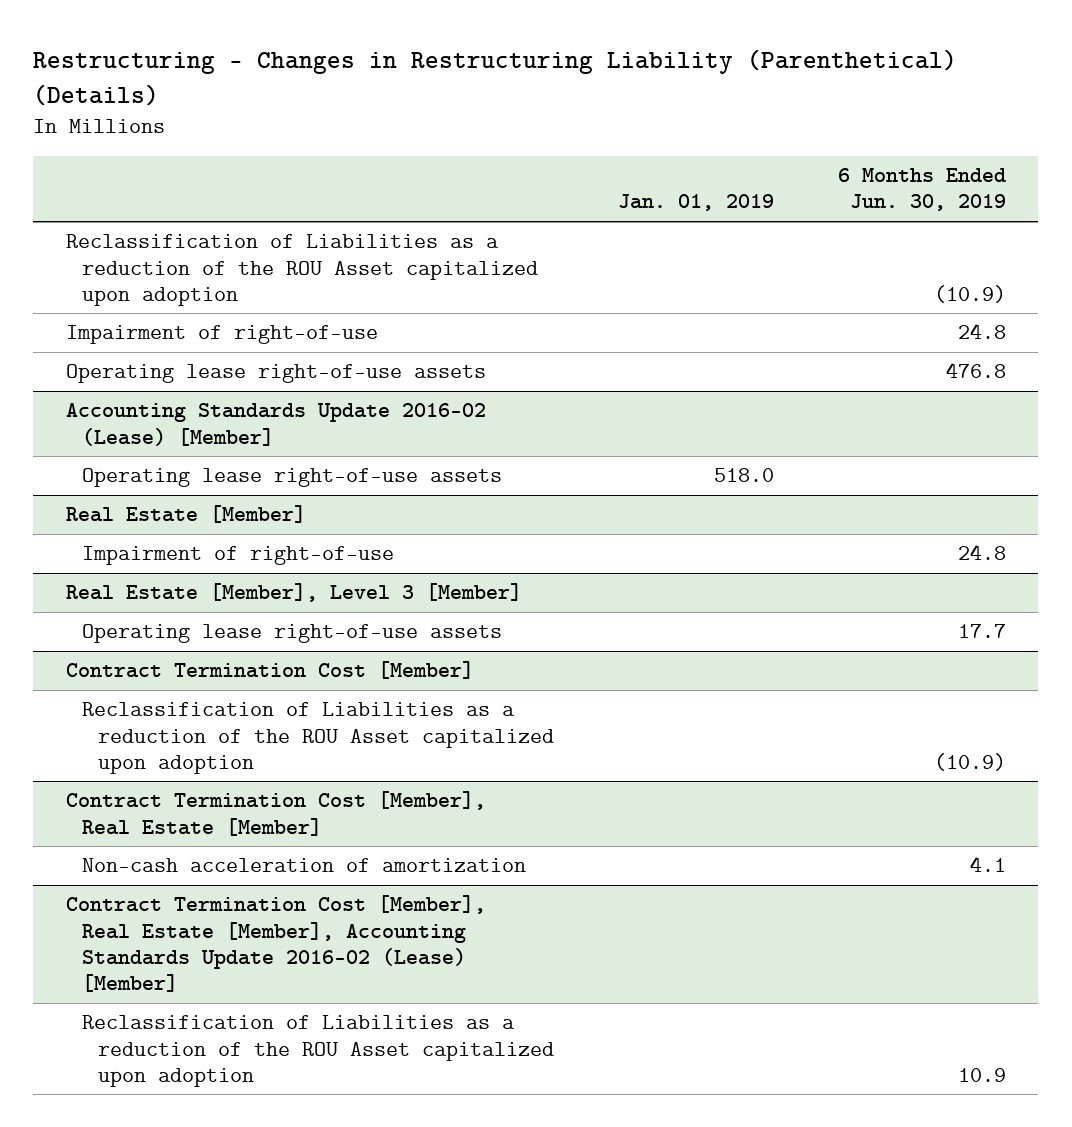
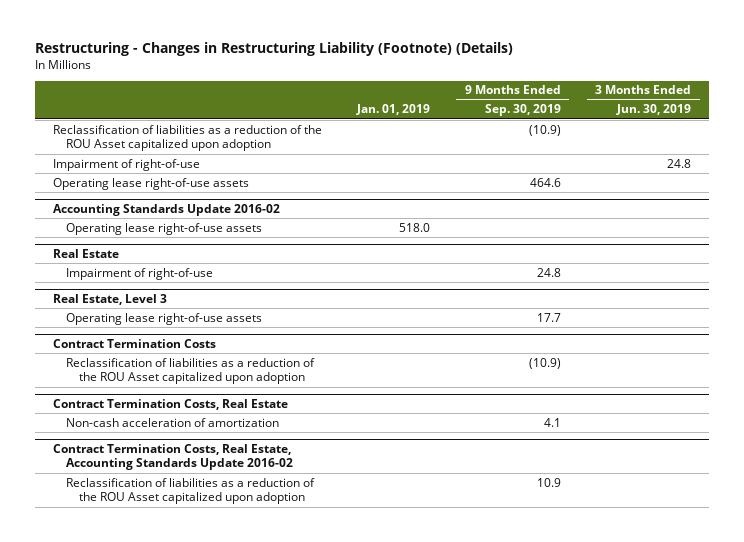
- Restructuring - Changes in Restructuring Liability (Parenthetical) (Details)
+ Restructuring - Changes in Restructuring Liability (Footnote) (Details)
- | Jan. 01, 2019 | 6 Months Ended Jun. 30, 2019
+ | Jan. 01, 2019 | 9 Months Ended Sep. 30, 2019 | 3 Months Ended Jun. 30, 2019
- Reclassification of Liabilities as a reduction of the ROU Asset capitalized upon adoption | | (10.9)
+ Reclassification of liabilities as a reduction of the ROU Asset capitalized upon adoption | | (10.9) |
- Accounting Standards Update 2016-02 (Lease) [Member]
+ Accounting Standards Update 2016-02
- Real Estate [Member]
+ Real Estate
- Real Estate [Member], Level 3 [Member]
+ Real Estate, Level 3
- Contract Termination Cost [Member]
- Reclassification of Liabilities as a reduction of the ROU Asset capitalized upon adoption | | (10.9)
- Contract Termination Cost [Member], Real Estate [Member]
+ Contract Termination Costs
+ Reclassification of liabilities as a reduction of the ROU Asset capitalized upon adoption | | (10.9) |
+ Contract Termination Costs, Real Estate
- Contract Termination Cost [Member], Real Estate [Member], Accounting Standards Update 2016-02 (Lease) [Member]
- Reclassification of Liabilities as a reduction of the ROU Asset capitalized upon adoption | | 10.9
+ Contract Termination Costs, Real Estate, Accounting Standards Update 2016-02
+ Reclassification of liabilities as a reduction of the ROU Asset capitalized upon adoption | | 10.9 |

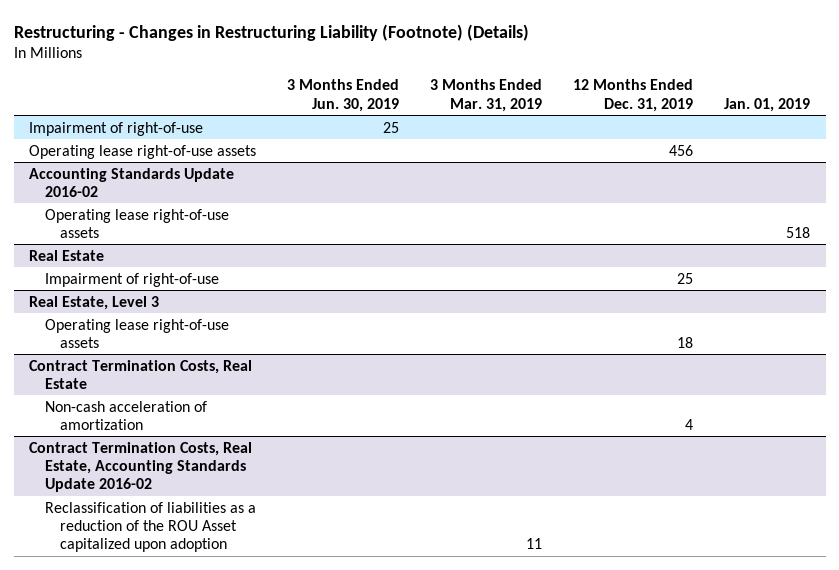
- | Jan. 01, 2019 | 9 Months Ended Sep. 30, 2019 | 3 Months Ended Jun. 30, 2019
+ | 3 Months Ended Jun. 30, 2019 | 3 Months Ended Mar. 31, 2019 | 12 Months Ended Dec. 31, 2019 | Jan. 01, 2019
- Reclassification of liabilities as a reduction of the ROU Asset capitalized upon adoption | | (10.9) |
- Impairment of right-of-use | | | 24.8
+ Impairment of right-of-use | 25 | | |
@ Accounting Standards Update 2016-02
- Operating lease right-of-use assets | 518.0 | |
+ Operating lease right-of-use assets | | | | 518
- Contract Termination Costs
- Reclassification of liabilities as a reduction of the ROU Asset capitalized upon adoption | | (10.9) |

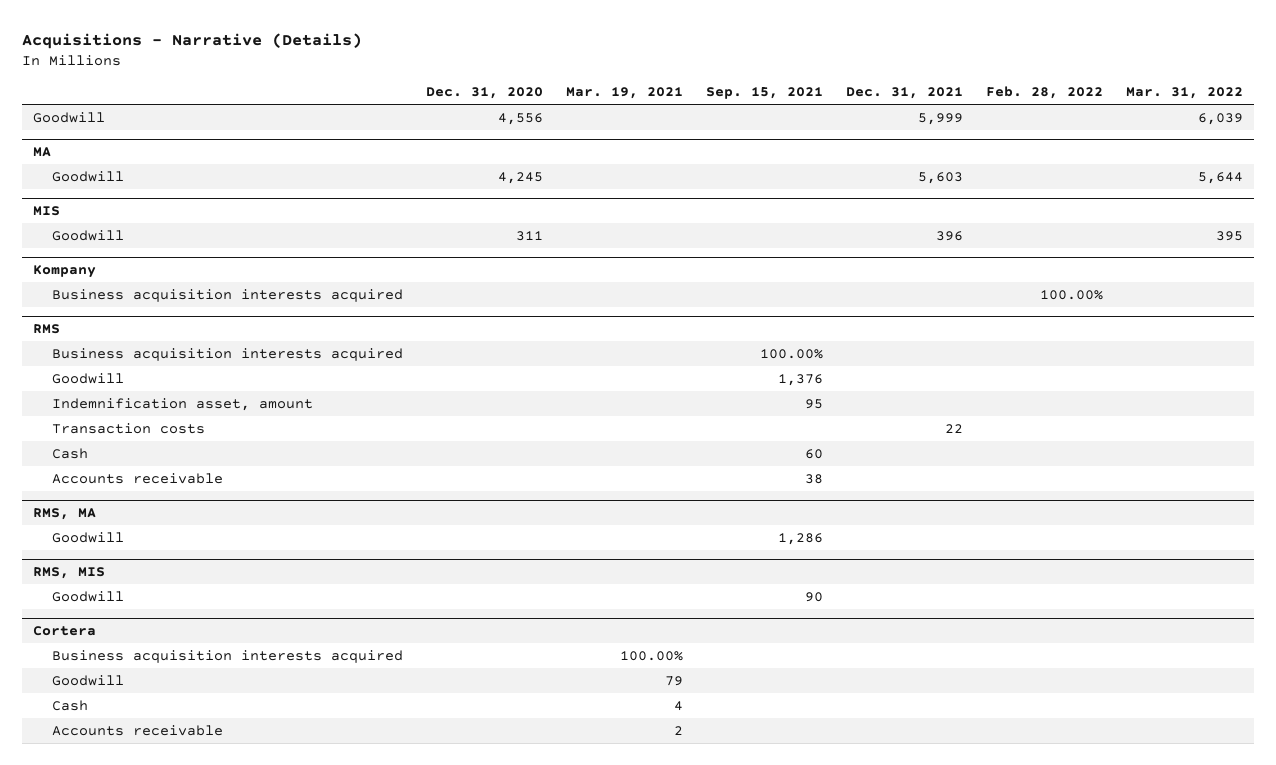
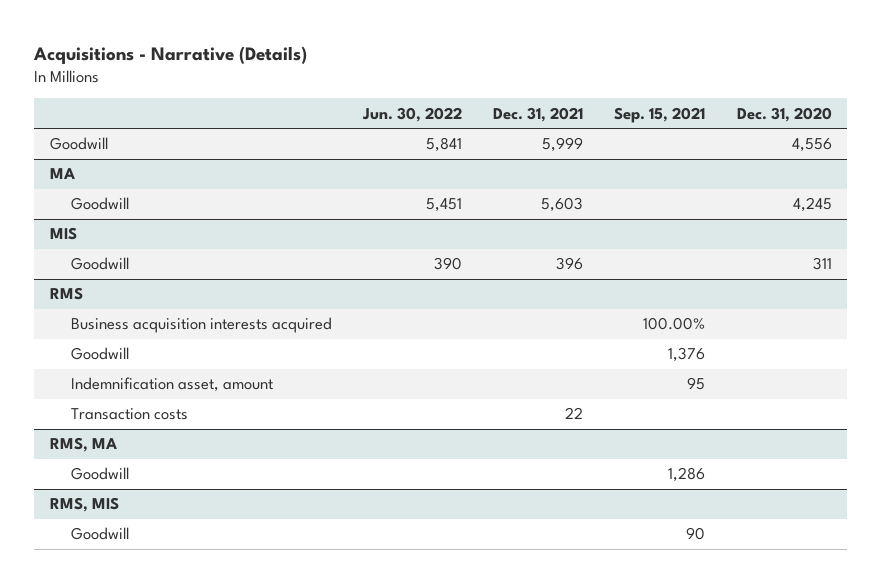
- | Dec. 31, 2020 | Mar. 19, 2021 | Sep. 15, 2021 | Dec. 31, 2021 | Feb. 28, 2022 | Mar. 31, 2022
+ | Jun. 30, 2022 | Dec. 31, 2021 | Sep. 15, 2021 | Dec. 31, 2020
- Kompany
- Business acquisition interests acquired | | | | | 100.00% |
@ RMS
- Cash | | | 60 | | |
- Accounts receivable | | | 38 | | |
- Cortera
- Business acquisition interests acquired | | 100.00% | | | |
- Goodwill | | 79 | | | |
- Cash | | 4 | | | |
- Accounts receivable | | 2 | | | |

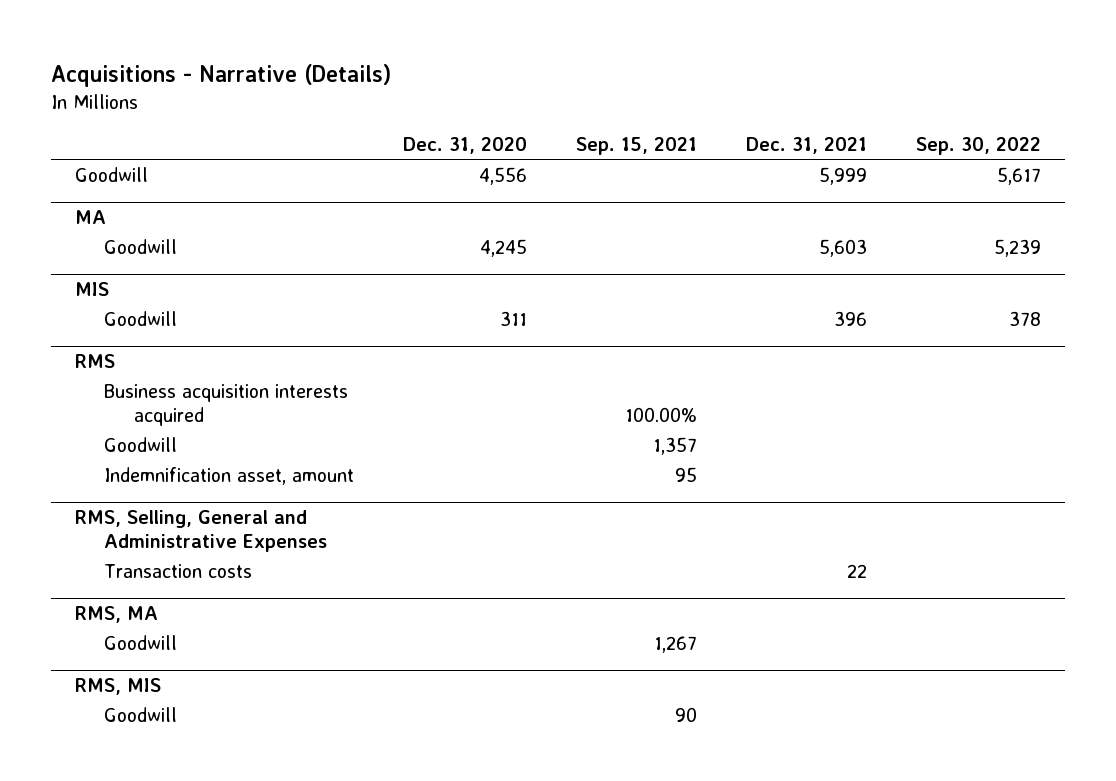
- | Jun. 30, 2022 | Dec. 31, 2021 | Sep. 15, 2021 | Dec. 31, 2020
+ | Dec. 31, 2020 | Sep. 15, 2021 | Dec. 31, 2021 | Sep. 30, 2022
@ RMS
- Goodwill | | | 1,376 |
+ Goodwill | | 1,357 | |
- Transaction costs | | 22 | |
+ RMS, Selling, General and Administrative Expenses
+ Transaction costs | | | 22 |
@ RMS, MA
- Goodwill | | | 1,286 |
+ Goodwill | | 1,267 | |

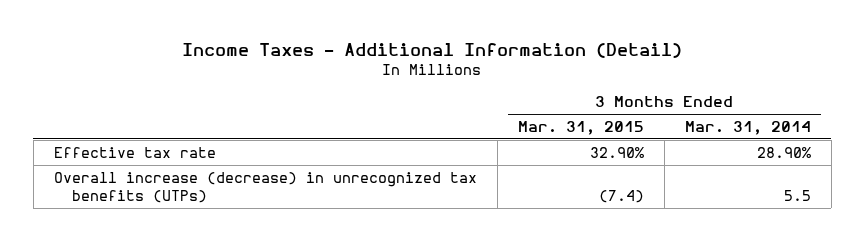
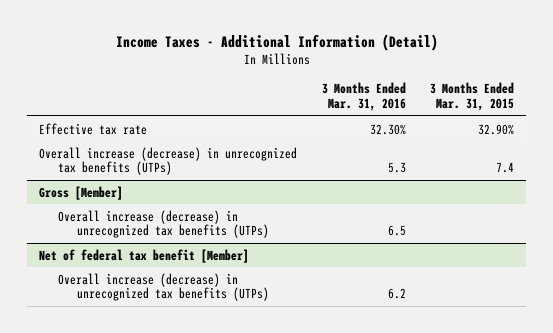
- | 3 Months Ended Mar. 31, 2015 | 3 Months Ended Mar. 31, 2014
+ | 3 Months Ended Mar. 31, 2016 | 3 Months Ended Mar. 31, 2015
- Overall increase (decrease) in unrecognized tax benefits (UTPs) | (7.4) | 5.5
+ Overall increase (decrease) in unrecognized tax benefits (UTPs) | 5.3 | 7.4
+ Gross [Member]
+ Overall increase (decrease) in unrecognized tax benefits (UTPs) | 6.5 |
+ Net of federal tax benefit [Member]
+ Overall increase (decrease) in unrecognized tax benefits (UTPs) | 6.2 |

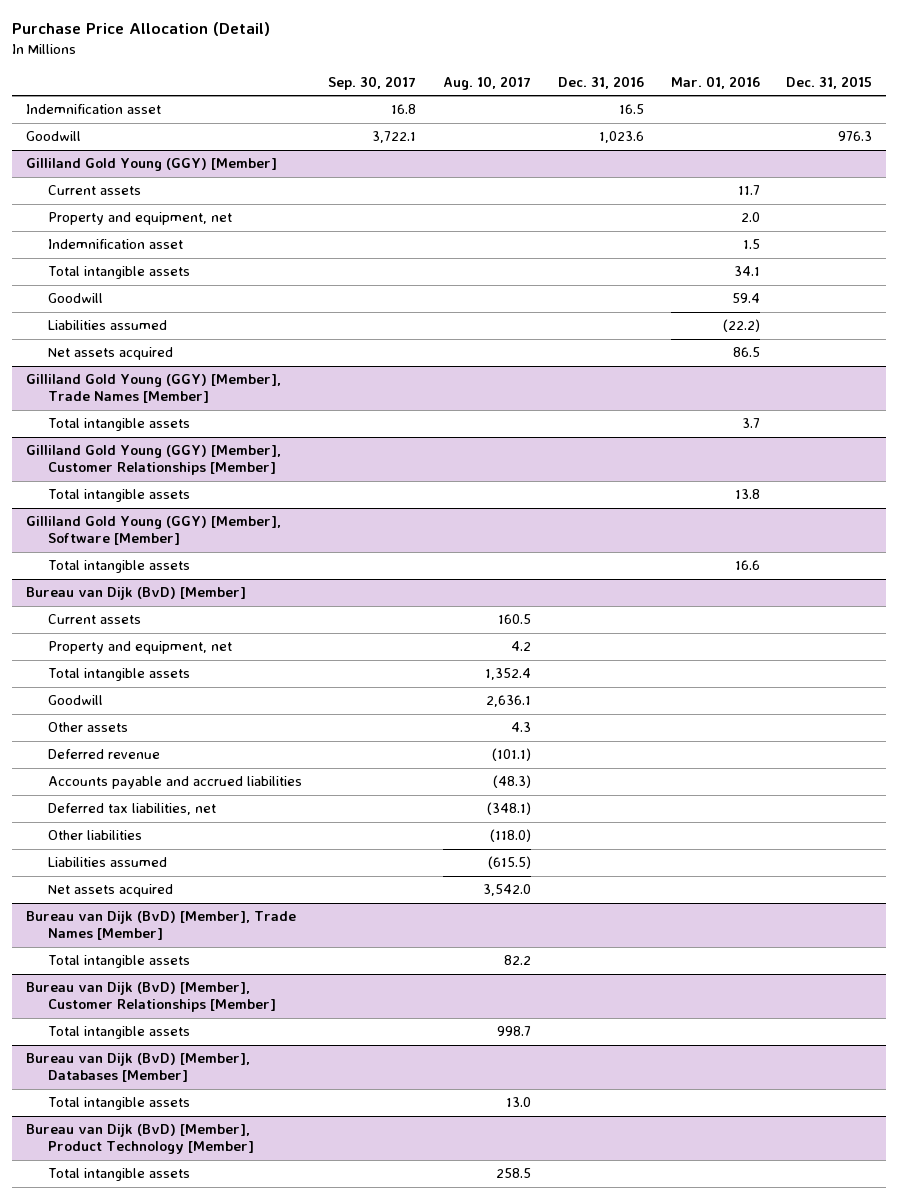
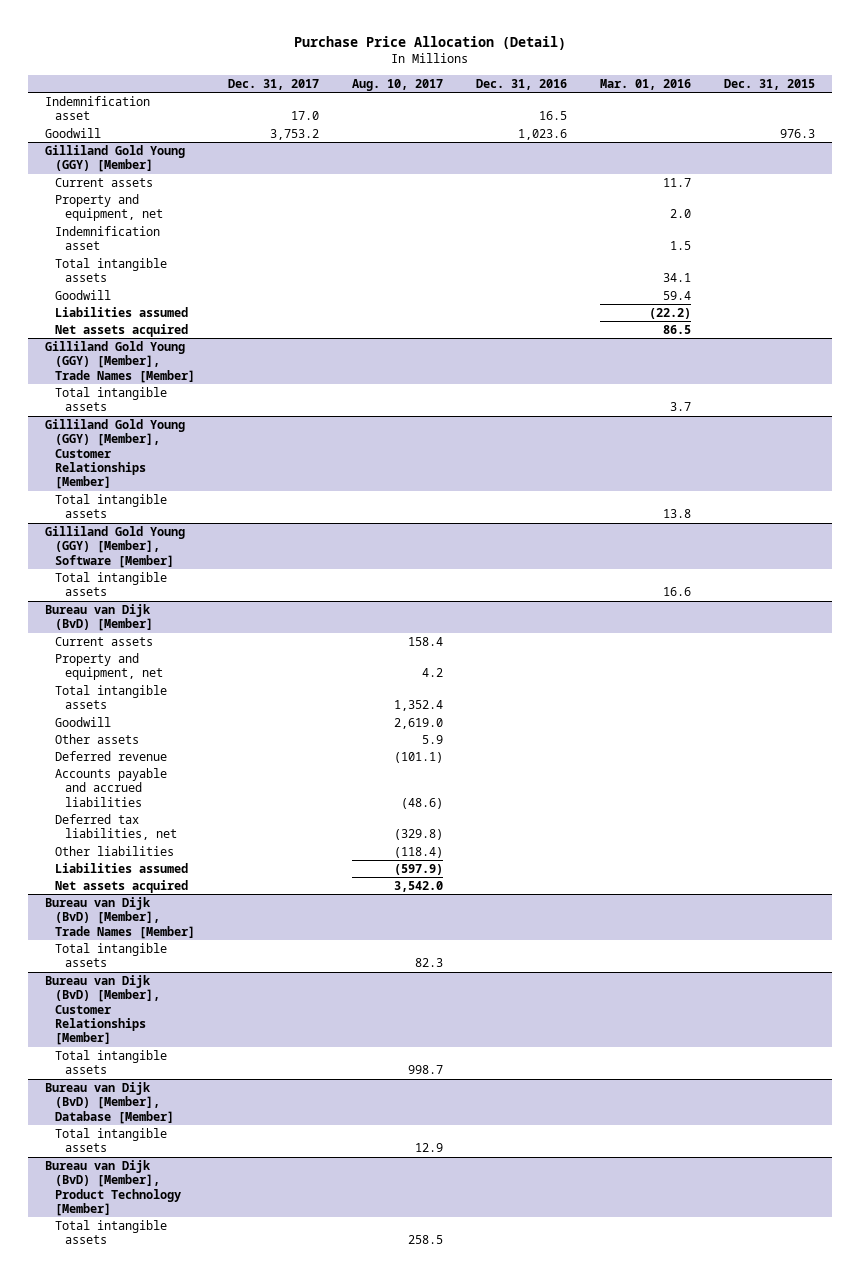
- | Sep. 30, 2017 | Aug. 10, 2017 | Dec. 31, 2016 | Mar. 01, 2016 | Dec. 31, 2015
+ | Dec. 31, 2017 | Aug. 10, 2017 | Dec. 31, 2016 | Mar. 01, 2016 | Dec. 31, 2015
@ Bureau van Dijk (BvD) [Member]
- Current assets | | 160.5 | | |
+ Current assets | | 158.4 | | |
- Goodwill | | 2,636.1 | | |
- Other assets | | 4.3 | | |
+ Goodwill | | 2,619.0 | | |
+ Other assets | | 5.9 | | |
- Accounts payable and accrued liabilities | | (48.3) | | |
- Deferred tax liabilities, net | | (348.1) | | |
- Other liabilities | | (118.0) | | |
- Liabilities assumed | | (615.5) | | |
+ Accounts payable and accrued liabilities | | (48.6) | | |
+ Deferred tax liabilities, net | | (329.8) | | |
+ Other liabilities | | (118.4) | | |
+ Liabilities assumed | | (597.9) | | |
@ Bureau van Dijk (BvD) [Member], Trade Names [Member]
- Total intangible assets | | 82.2 | | |
+ Total intangible assets | | 82.3 | | |
- Bureau van Dijk (BvD) [Member], Databases [Member]
- Total intangible assets | | 13.0 | | |
+ Bureau van Dijk (BvD) [Member], Database [Member]
+ Total intangible assets | | 12.9 | | |

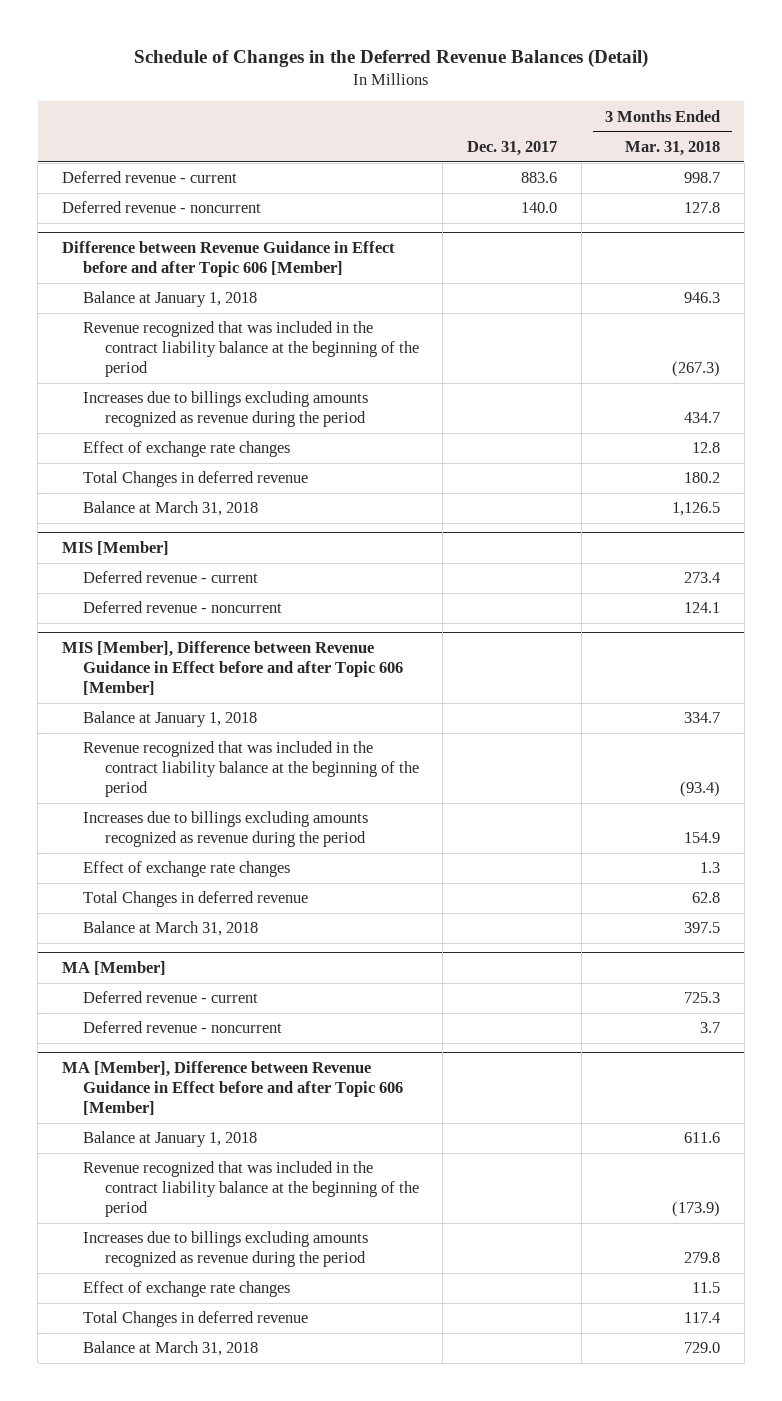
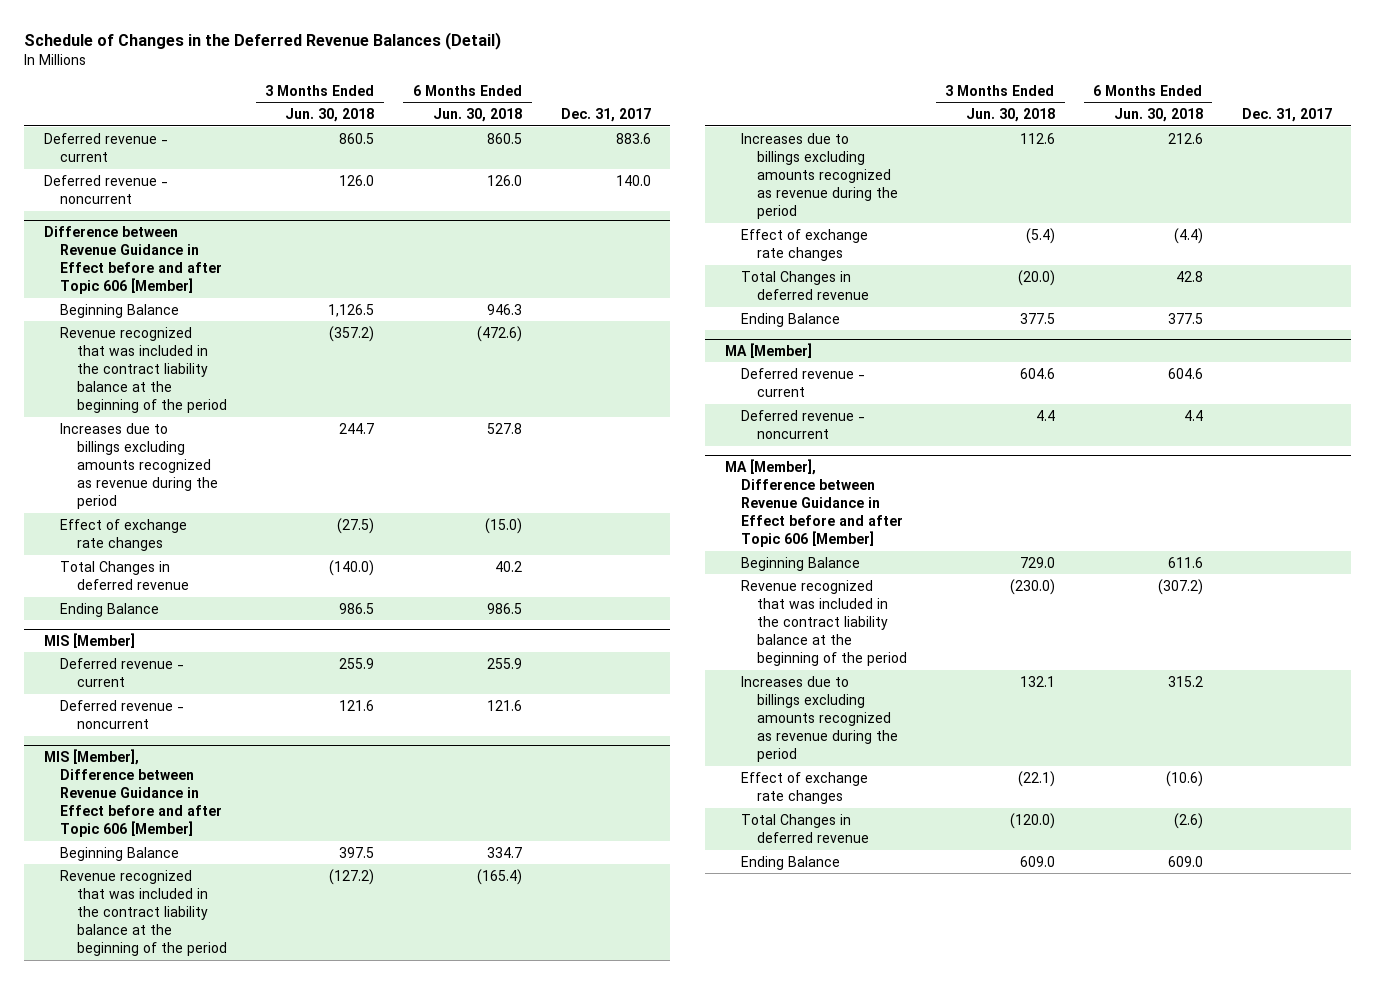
- | Dec. 31, 2017 | 3 Months Ended Mar. 31, 2018
+ | 3 Months Ended Jun. 30, 2018 | 6 Months Ended Jun. 30, 2018 | Dec. 31, 2017
@ Difference between Revenue Guidance in Effect before and after Topic 606 [Member]
- Balance at January 1, 2018 | | 946.3
+ Beginning Balance | 1,126.5 | 946.3 |
- Balance at March 31, 2018 | | 1,126.5
+ Ending Balance | 986.5 | 986.5 |
@ MIS [Member], Difference between Revenue Guidance in Effect before and after Topic 606 [Member]
- Balance at January 1, 2018 | | 334.7
+ Beginning Balance | 397.5 | 334.7 |
- Balance at March 31, 2018 | | 397.5
+ Ending Balance | 377.5 | 377.5 |
@ MA [Member], Difference between Revenue Guidance in Effect before and after Topic 606 [Member]
- Balance at January 1, 2018 | | 611.6
+ Beginning Balance | 729.0 | 611.6 |
- Balance at March 31, 2018 | | 729.0
+ Ending Balance | 609.0 | 609.0 |

